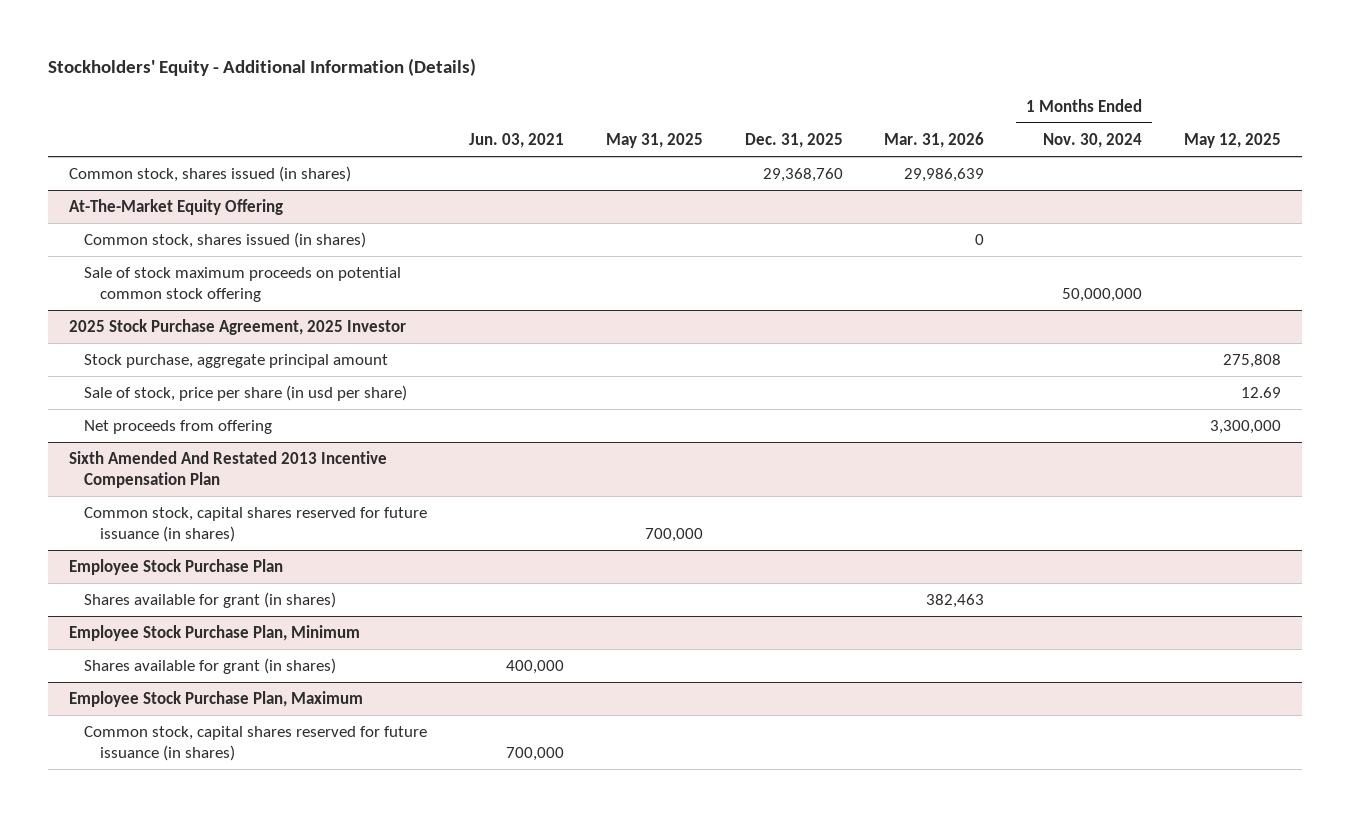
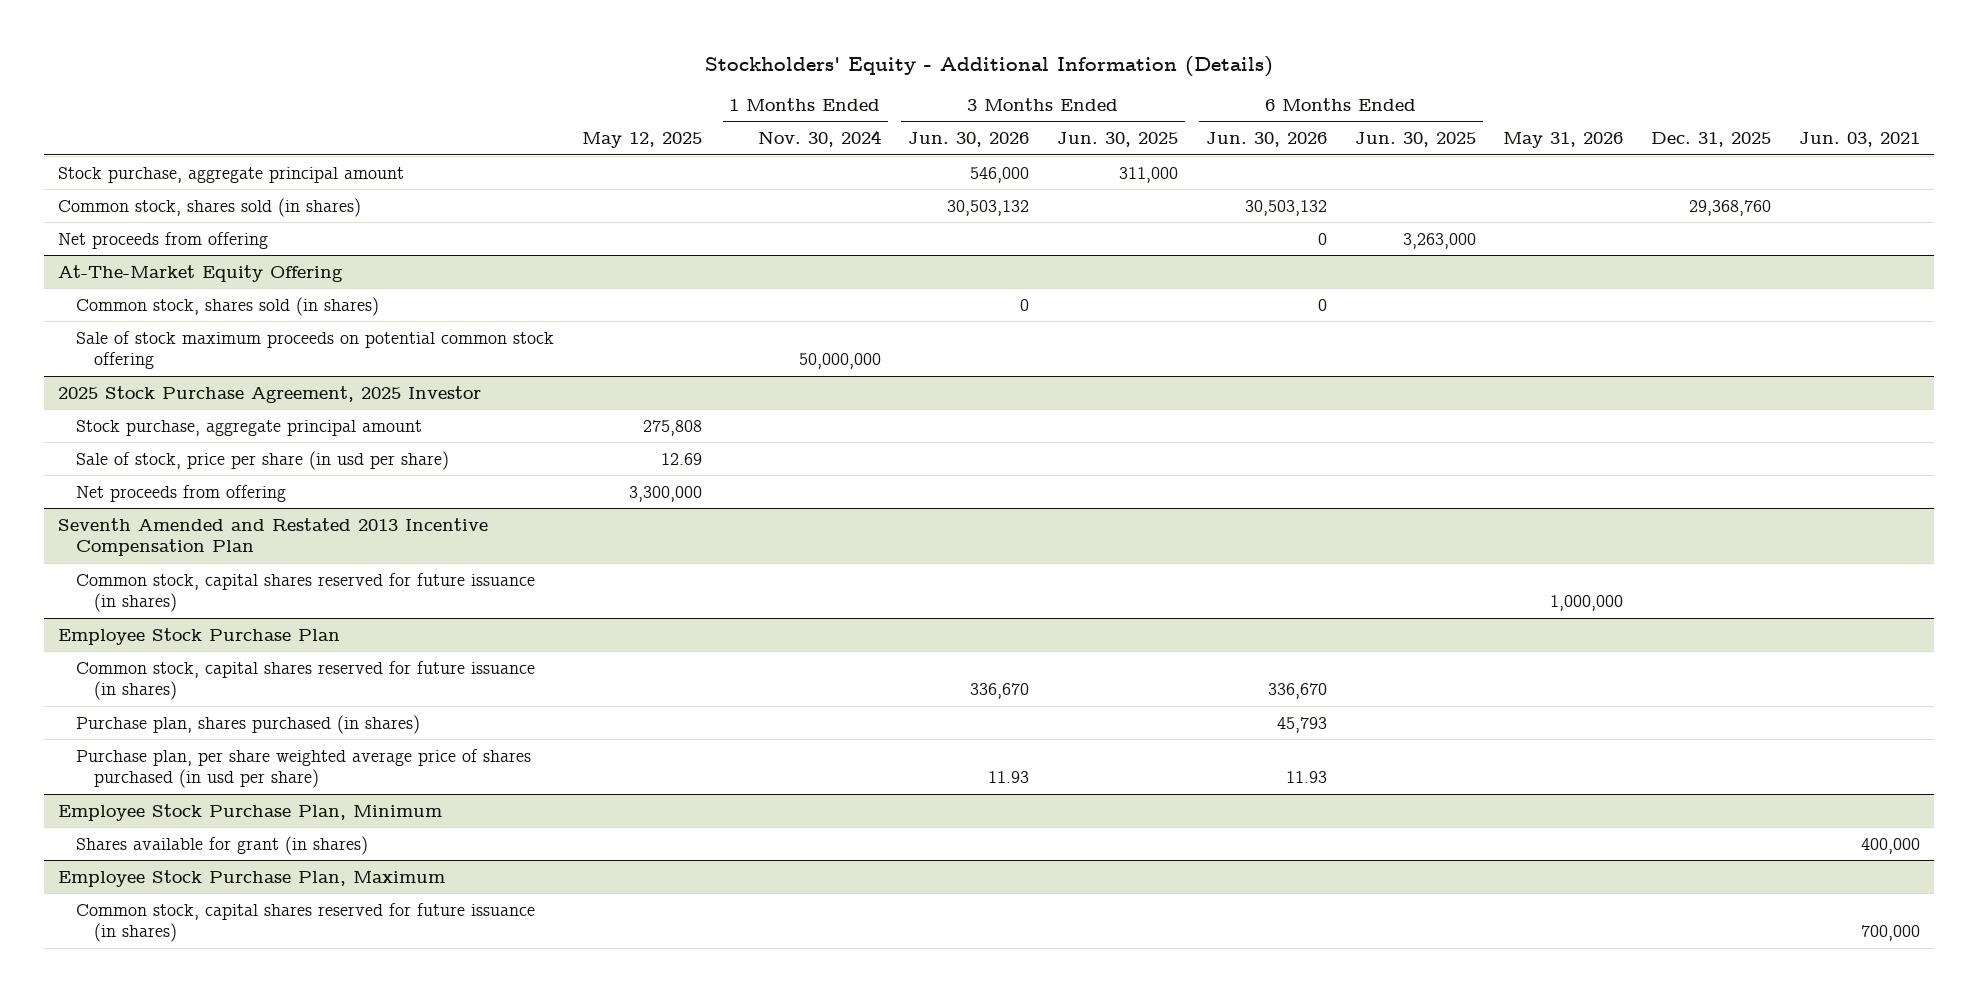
- | Jun. 03, 2021 | May 31, 2025 | Dec. 31, 2025 | Mar. 31, 2026 | 1 Months Ended Nov. 30, 2024 | May 12, 2025
+ | May 12, 2025 | 1 Months Ended Nov. 30, 2024 | 3 Months Ended Jun. 30, 2026 | 3 Months Ended Jun. 30, 2025 | 6 Months Ended Jun. 30, 2026 | 6 Months Ended Jun. 30, 2025 | May 31, 2026 | Dec. 31, 2025 | Jun. 03, 2021
- Common stock, shares issued (in shares) | | | 29,368,760 | 29,986,639 | |
+ Stock purchase, aggregate principal amount | | | 546,000 | 311,000 | | | | |
+ Common stock, shares sold (in shares) | | | 30,503,132 | | 30,503,132 | | | 29,368,760 |
+ Net proceeds from offering | | | | | 0 | 3,263,000 | | |
@ At-The-Market Equity Offering
- Common stock, shares issued (in shares) | | | | 0 | |
+ Common stock, shares sold (in shares) | | | 0 | | 0 | | | |
- Sixth Amended And Restated 2013 Incentive Compensation Plan
- Common stock, capital shares reserved for future issuance (in shares) | | 700,000 | | | |
+ Seventh Amended and Restated 2013 Incentive Compensation Plan
+ Common stock, capital shares reserved for future issuance (in shares) | | | | | | | 1,000,000 | |
@ Employee Stock Purchase Plan
- Shares available for grant (in shares) | | | | 382,463 | |
+ Common stock, capital shares reserved for future issuance (in shares) | | | 336,670 | | 336,670 | | | |
+ Purchase plan, shares purchased (in shares) | | | | | 45,793 | | | |
+ Purchase plan, per share weighted average price of shares purchased (in usd per share) | | | 11.93 | | 11.93 | | | |

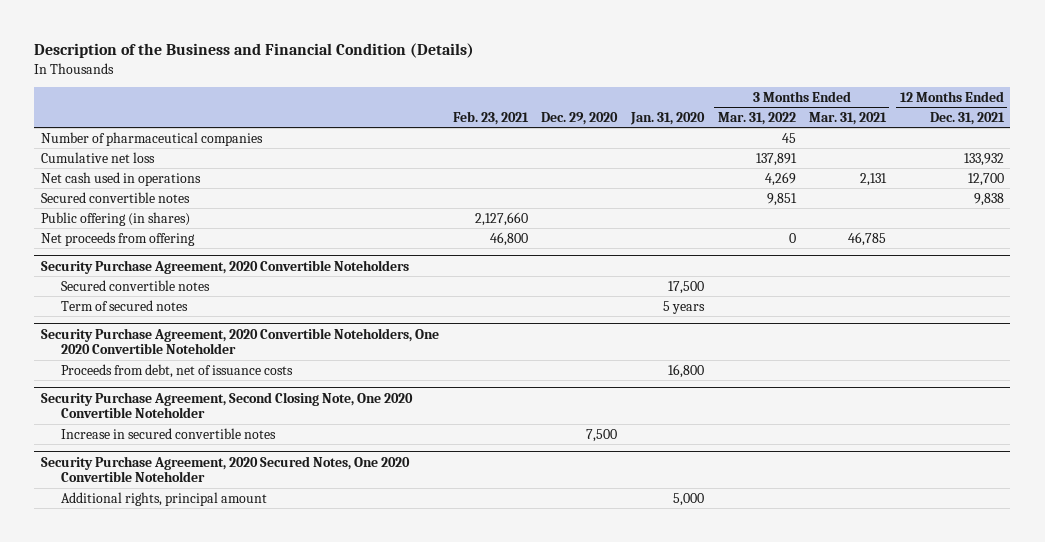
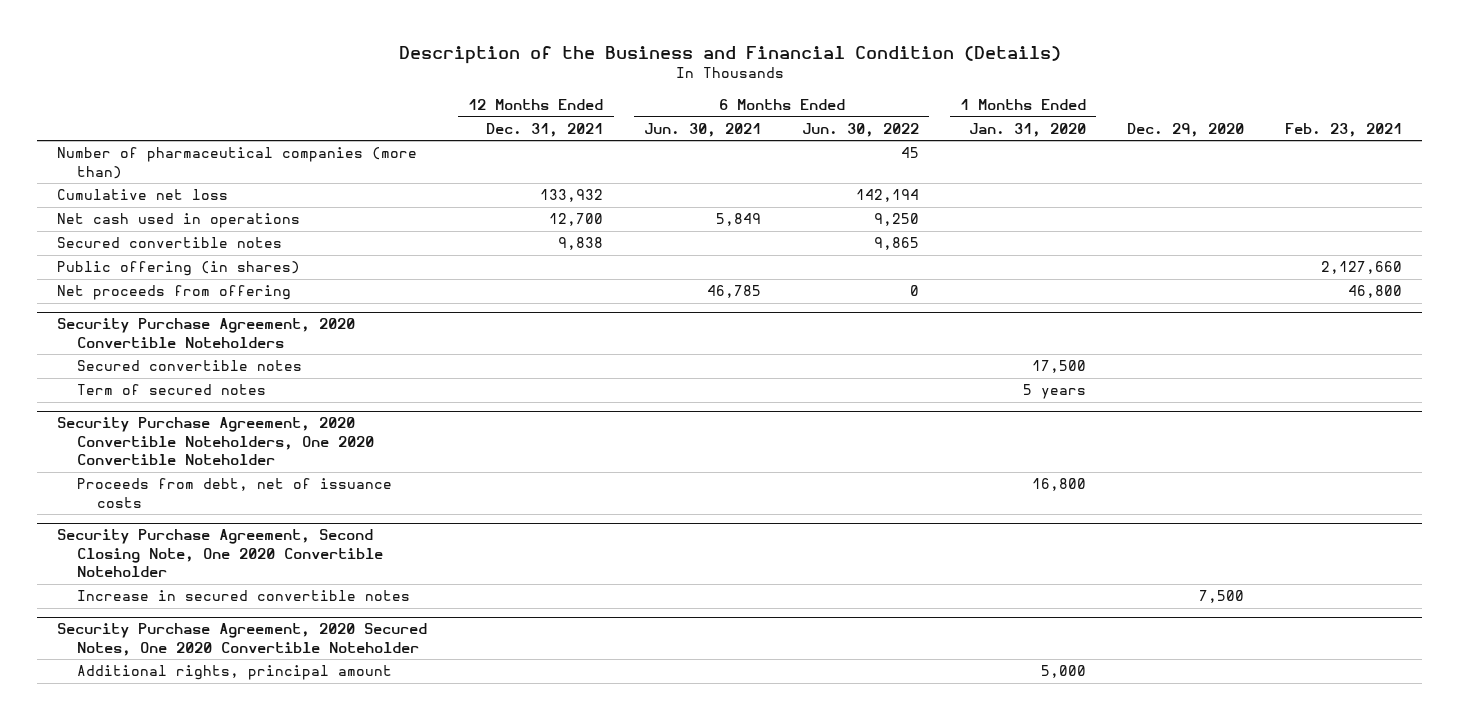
- | Feb. 23, 2021 | Dec. 29, 2020 | Jan. 31, 2020 | 3 Months Ended Mar. 31, 2022 | 3 Months Ended Mar. 31, 2021 | 12 Months Ended Dec. 31, 2021
+ | 12 Months Ended Dec. 31, 2021 | 6 Months Ended Jun. 30, 2021 | 6 Months Ended Jun. 30, 2022 | 1 Months Ended Jan. 31, 2020 | Dec. 29, 2020 | Feb. 23, 2021
- Number of pharmaceutical companies | | | | 45 | |
+ Number of pharmaceutical companies (more than) | | | 45 | | |

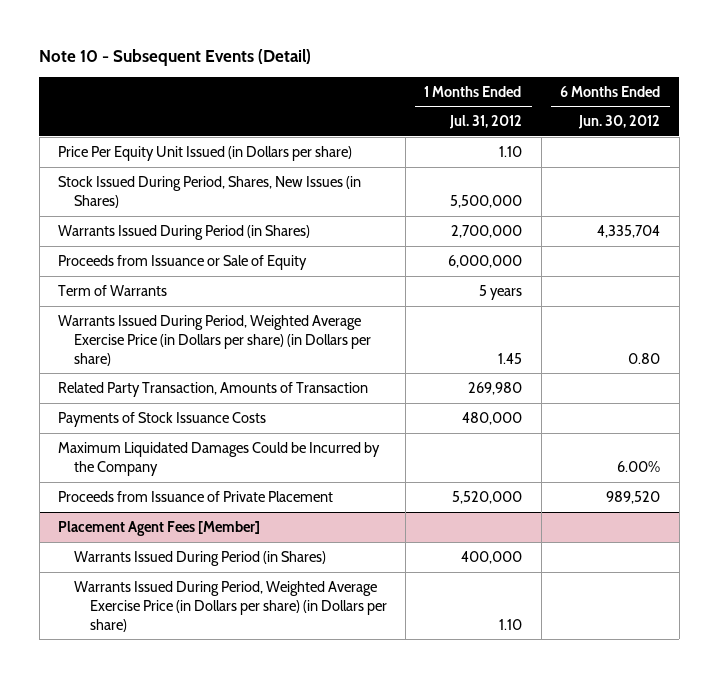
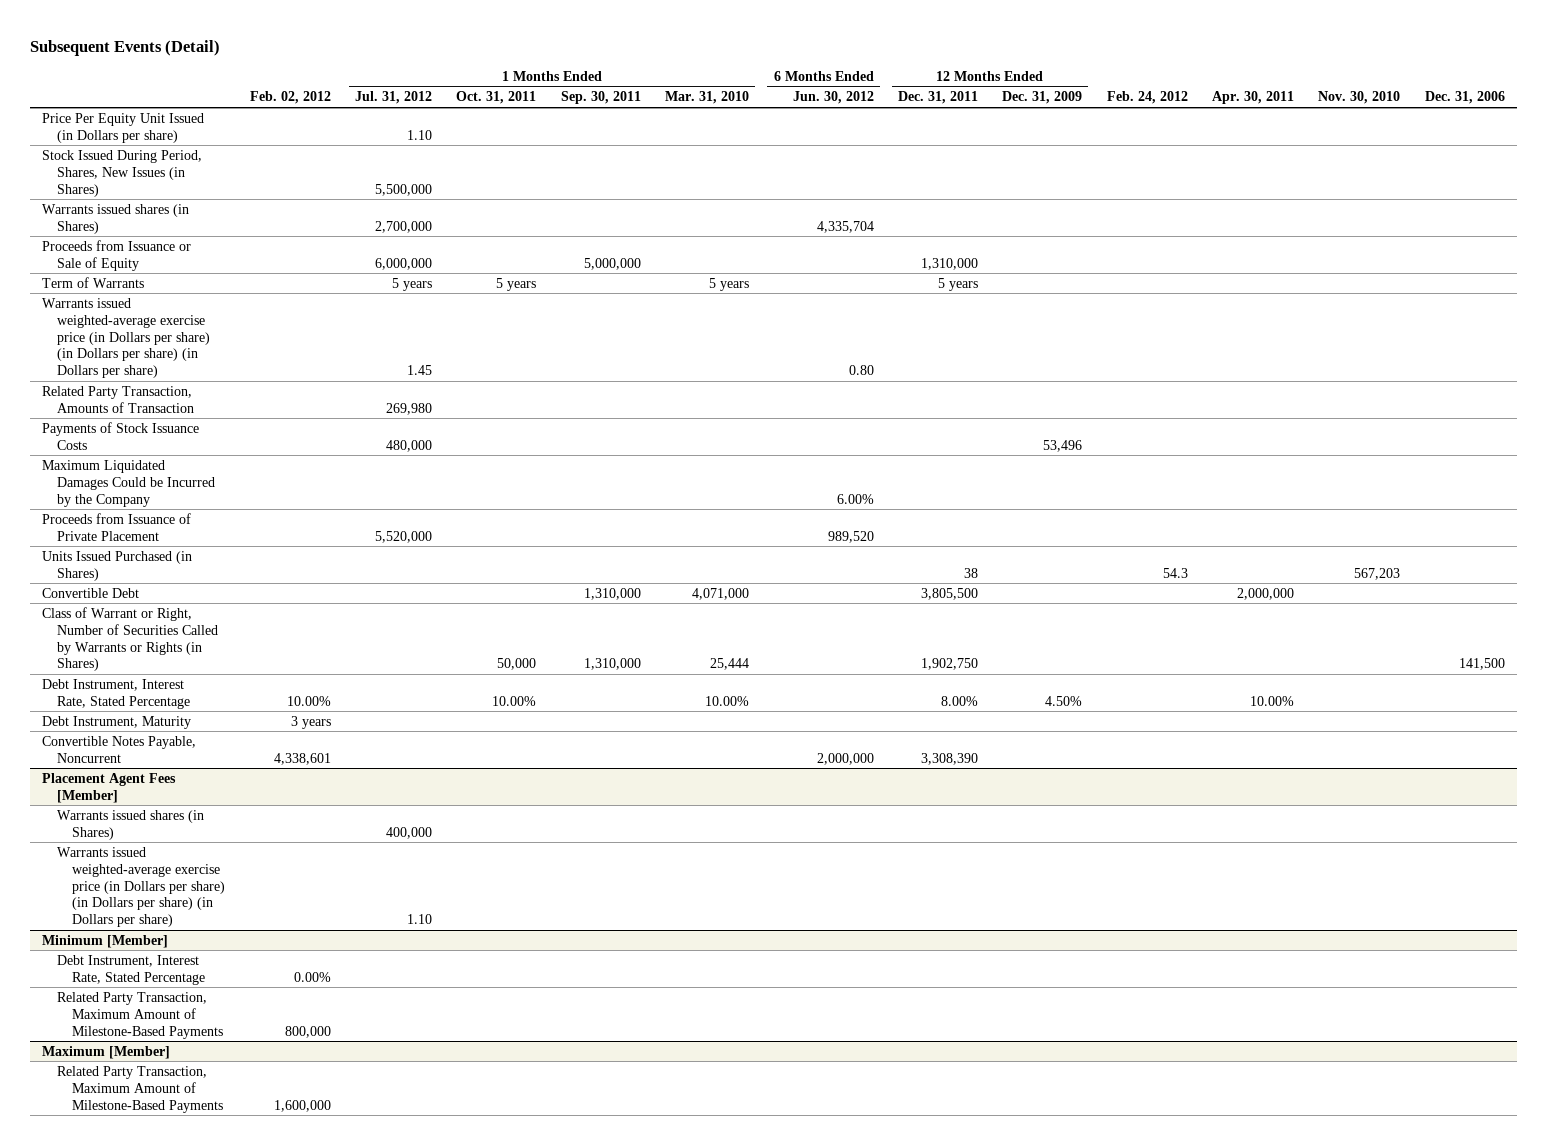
- Note 10 - Subsequent Events (Detail)
+ Subsequent Events (Detail)
- | 1 Months Ended Jul. 31, 2012 | 6 Months Ended Jun. 30, 2012
+ | Feb. 02, 2012 | 1 Months Ended Jul. 31, 2012 | 1 Months Ended Oct. 31, 2011 | 1 Months Ended Sep. 30, 2011 | 1 Months Ended Mar. 31, 2010 | 6 Months Ended Jun. 30, 2012 | 12 Months Ended Dec. 31, 2011 | 12 Months Ended Dec. 31, 2009 | Feb. 24, 2012 | Apr. 30, 2011 | Nov. 30, 2010 | Dec. 31, 2006
- Warrants Issued During Period (in Shares) | 2,700,000 | 4,335,704
+ Warrants issued shares (in Shares) | | 2,700,000 | | | | 4,335,704 | | | | | |
- Warrants Issued During Period, Weighted Average Exercise Price (in Dollars per share) (in Dollars per share) | 1.45 | 0.80
+ Warrants issued weighted-average exercise price (in Dollars per share) (in Dollars per share) (in Dollars per share) | | 1.45 | | | | 0.80 | | | | | |
+ Units Issued Purchased (in Shares) | | | | | | | 38 | | 54.3 | | 567,203 |
+ Convertible Debt | | | | 1,310,000 | 4,071,000 | | 3,805,500 | | | 2,000,000 | |
+ Class of Warrant or Right, Number of Securities Called by Warrants or Rights (in Shares) | | | 50,000 | 1,310,000 | 25,444 | | 1,902,750 | | | | | 141,500
+ Debt Instrument, Interest Rate, Stated Percentage | 10.00% | | 10.00% | | 10.00% | | 8.00% | 4.50% | | 10.00% | |
+ Debt Instrument, Maturity | 3 years | | | | | | | | | | |
+ Convertible Notes Payable, Noncurrent | 4,338,601 | | | | | 2,000,000 | 3,308,390 | | | | |
@ Placement Agent Fees [Member]
- Warrants Issued During Period (in Shares) | 400,000 |
- Warrants Issued During Period, Weighted Average Exercise Price (in Dollars per share) (in Dollars per share) | 1.10 |
+ Warrants issued shares (in Shares) | | 400,000 | | | | | | | | | |
+ Warrants issued weighted-average exercise price (in Dollars per share) (in Dollars per share) (in Dollars per share) | | 1.10 | | | | | | | | | |
+ Minimum [Member]
+ Debt Instrument, Interest Rate, Stated Percentage | 0.00% | | | | | | | | | | |
+ Related Party Transaction, Maximum Amount of Milestone-Based Payments | 800,000 | | | | | | | | | | |
+ Maximum [Member]
+ Related Party Transaction, Maximum Amount of Milestone-Based Payments | 1,600,000 | | | | | | | | | | |

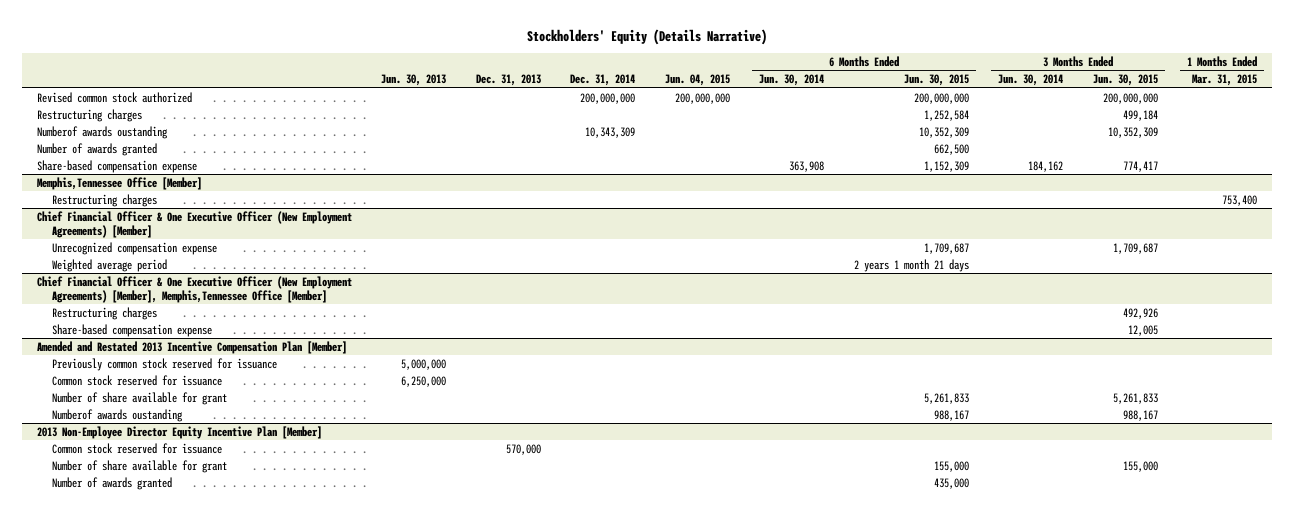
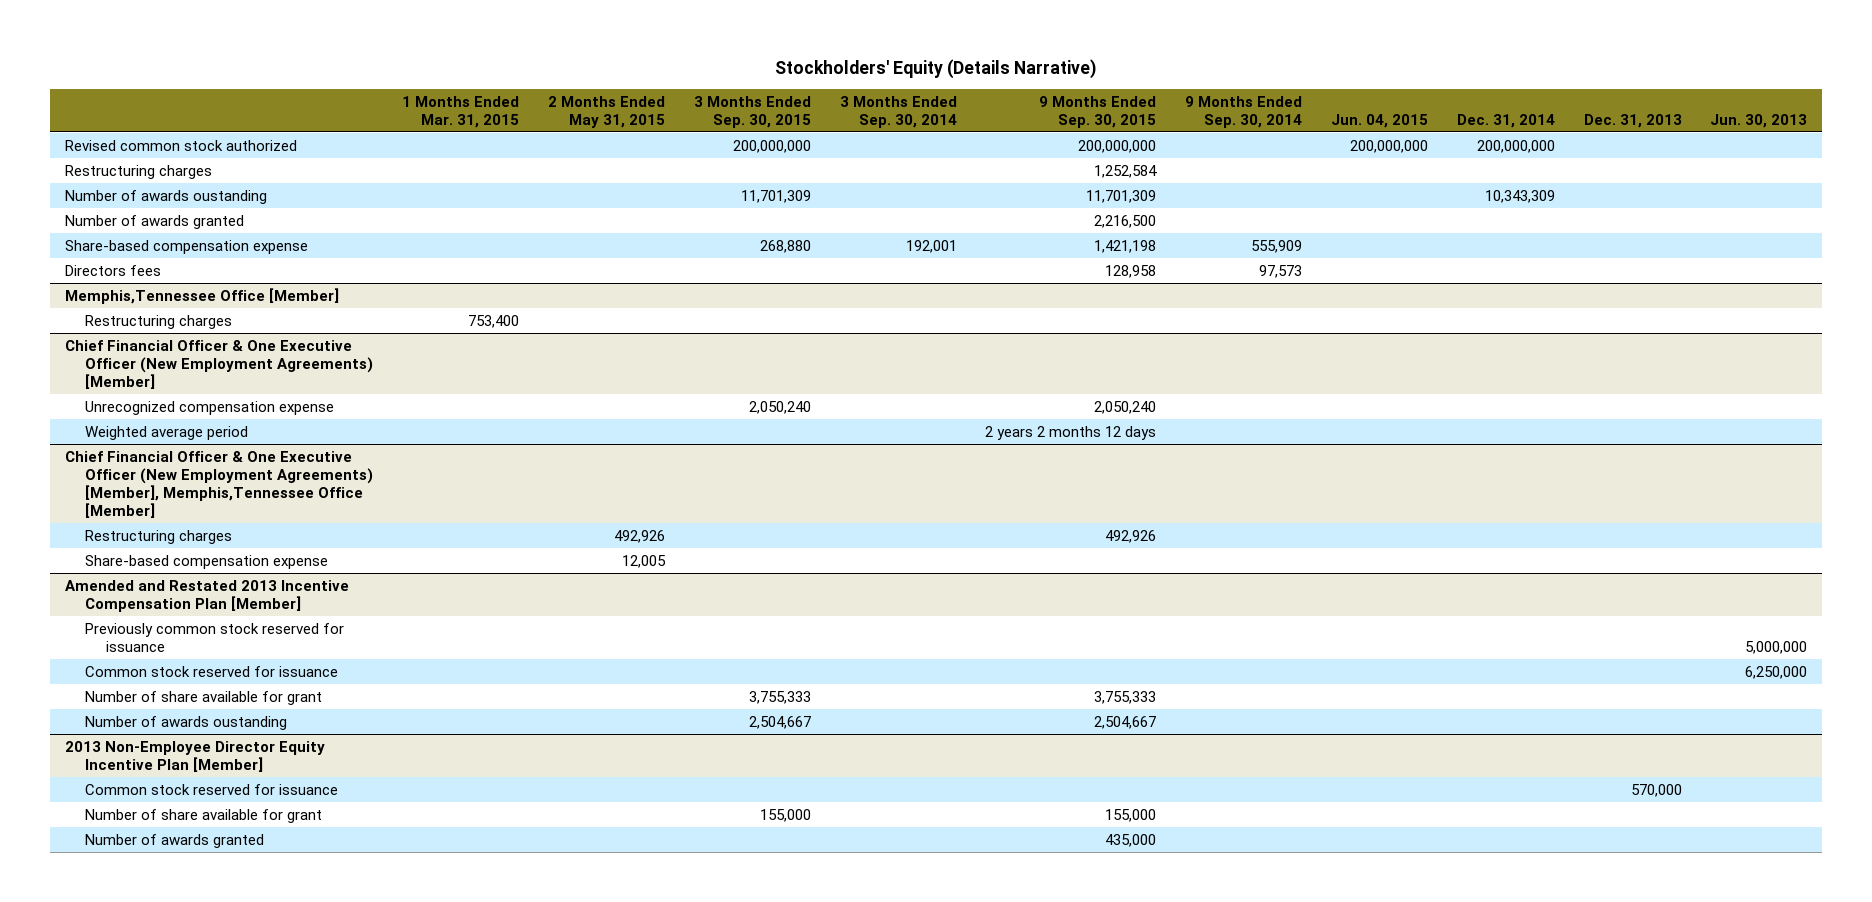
- | Jun. 30, 2013 | Dec. 31, 2013 | Dec. 31, 2014 | Jun. 04, 2015 | 6 Months Ended Jun. 30, 2014 | 6 Months Ended Jun. 30, 2015 | 3 Months Ended Jun. 30, 2014 | 3 Months Ended Jun. 30, 2015 | 1 Months Ended Mar. 31, 2015
+ | 1 Months Ended Mar. 31, 2015 | 2 Months Ended May 31, 2015 | 3 Months Ended Sep. 30, 2015 | 3 Months Ended Sep. 30, 2014 | 9 Months Ended Sep. 30, 2015 | 9 Months Ended Sep. 30, 2014 | Jun. 04, 2015 | Dec. 31, 2014 | Dec. 31, 2013 | Jun. 30, 2013
- Numberof awards oustanding | | | 10,343,309 | | | 10,352,309 | | 10,352,309 |
+ Number of awards oustanding | | | 11,701,309 | | 11,701,309 | | | 10,343,309 | |
+ Directors fees | | | | | 128,958 | 97,573 | | | |
@ Amended and Restated 2013 Incentive Compensation Plan [Member]
- Numberof awards oustanding | | | | | | 988,167 | | 988,167 |
+ Number of awards oustanding | | | 2,504,667 | | 2,504,667 | | | | |

